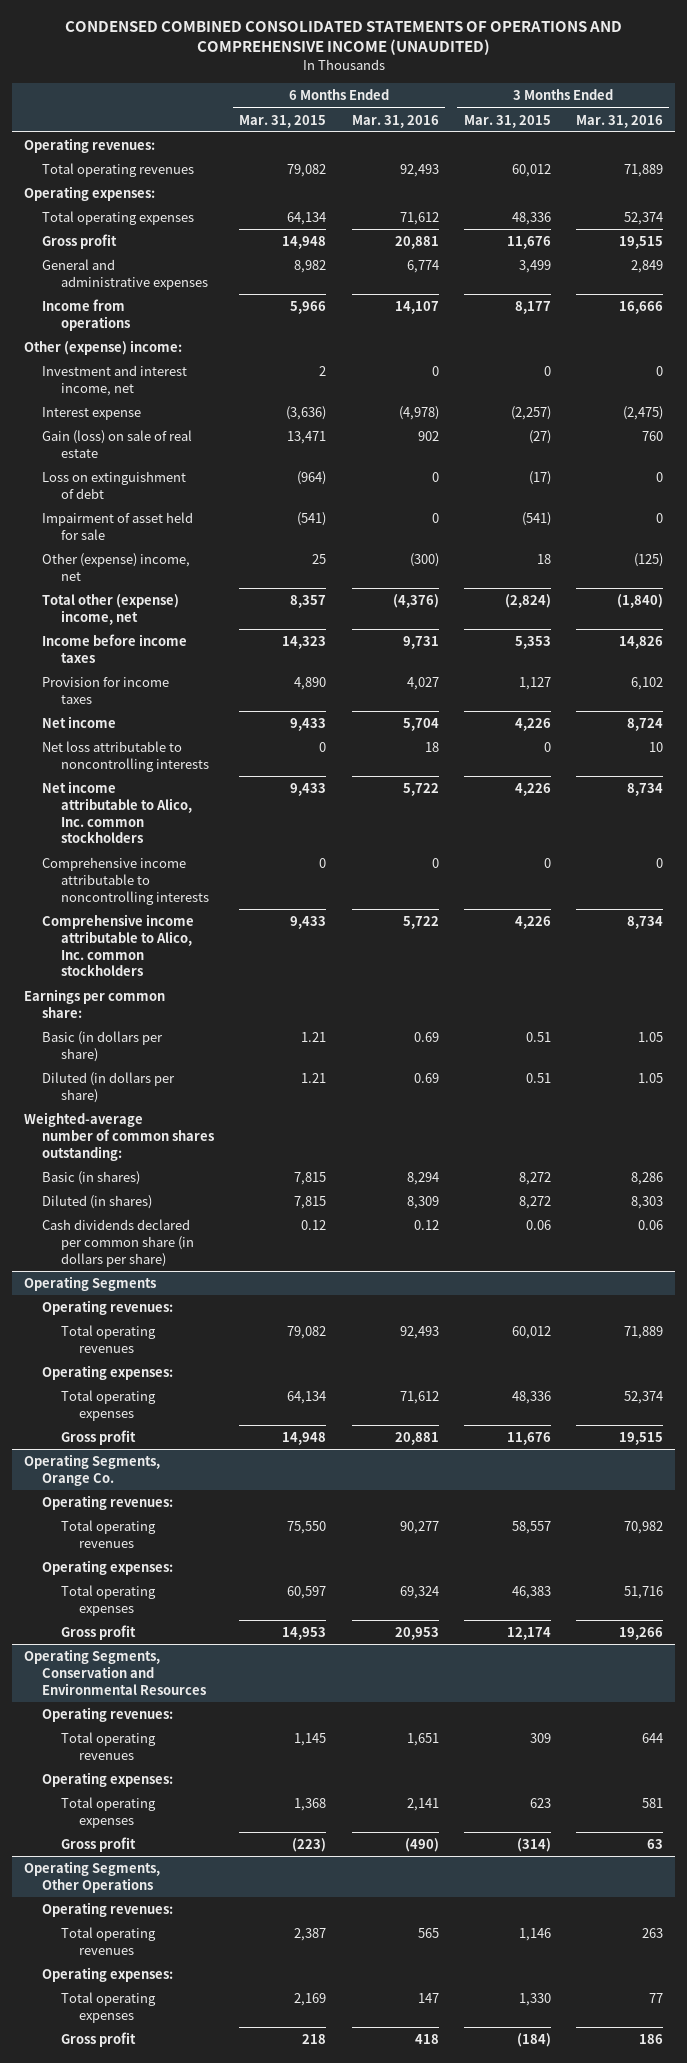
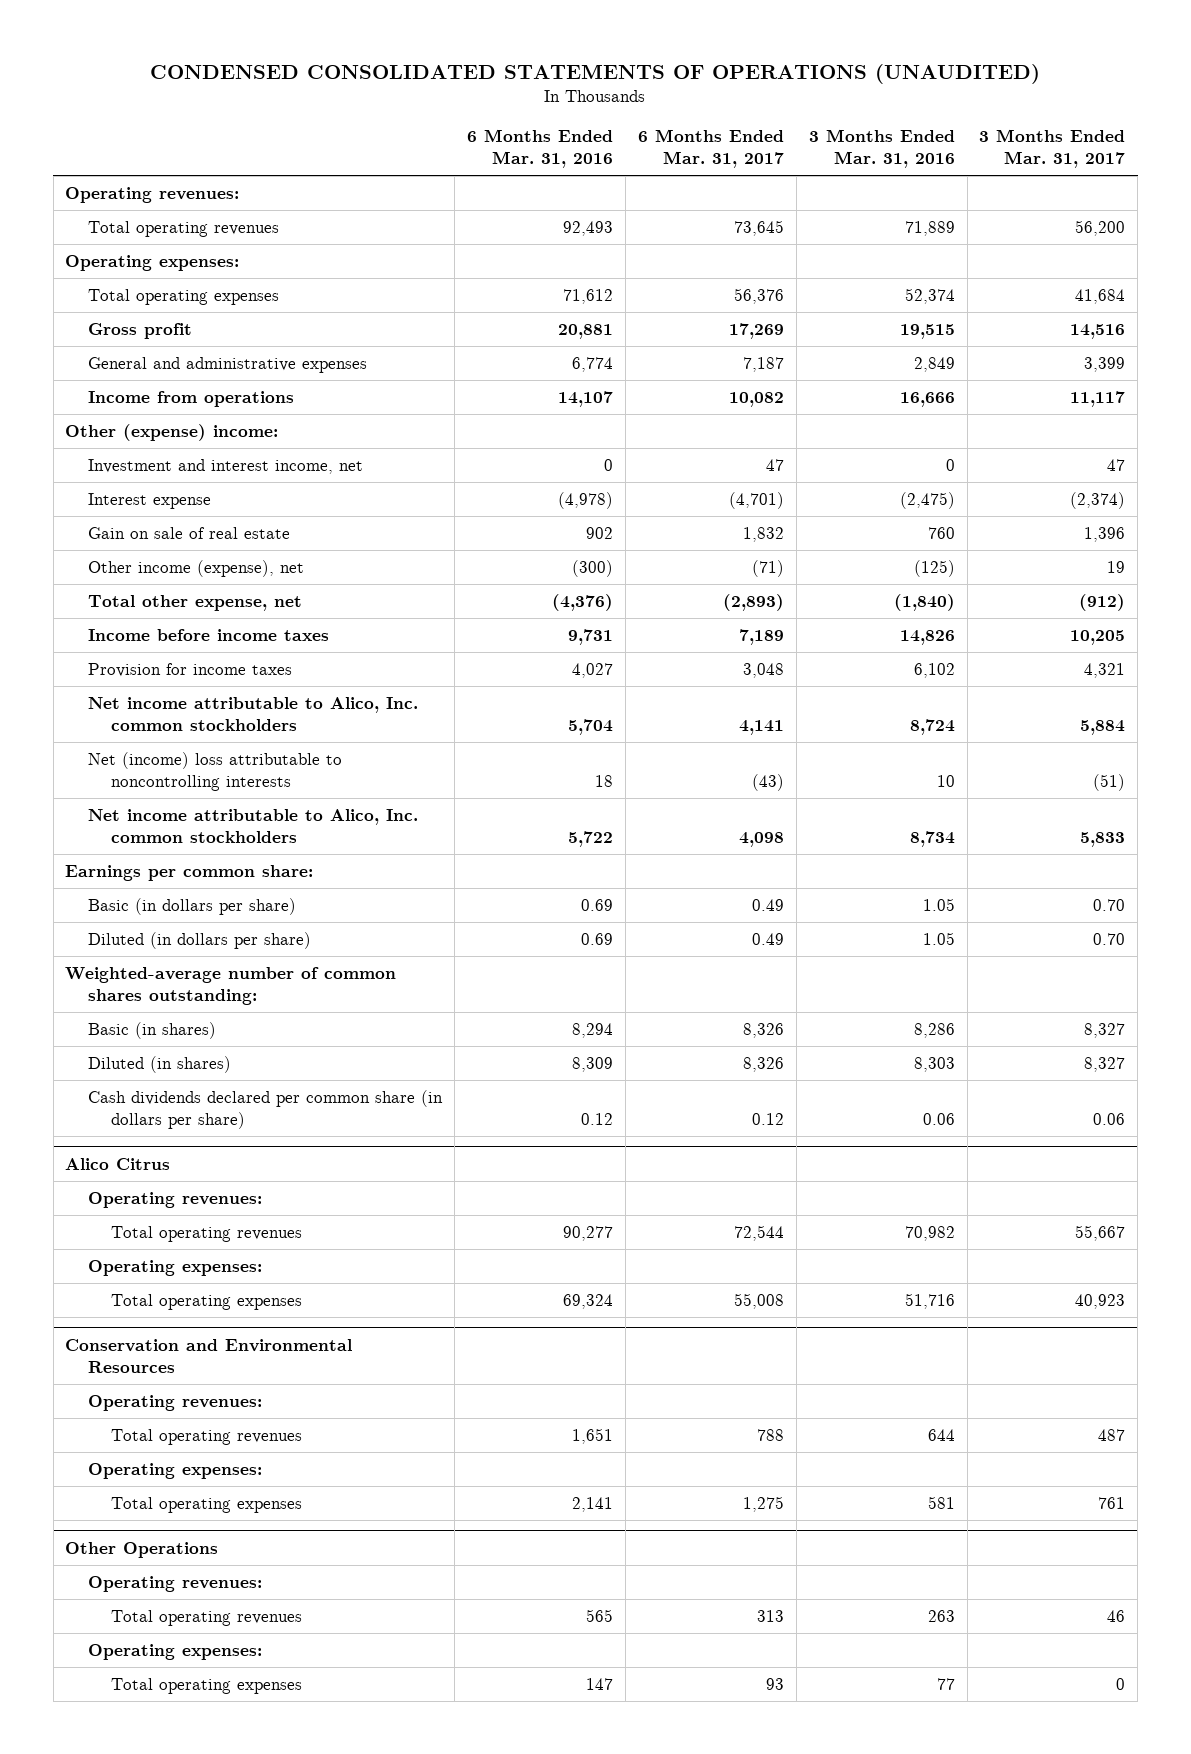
- CONDENSED COMBINED CONSOLIDATED STATEMENTS OF OPERATIONS AND COMPREHENSIVE INCOME (UNAUDITED)
+ CONDENSED CONSOLIDATED STATEMENTS OF OPERATIONS (UNAUDITED)
- | 6 Months Ended Mar. 31, 2015 | 6 Months Ended Mar. 31, 2016 | 3 Months Ended Mar. 31, 2015 | 3 Months Ended Mar. 31, 2016
+ | 6 Months Ended Mar. 31, 2016 | 6 Months Ended Mar. 31, 2017 | 3 Months Ended Mar. 31, 2016 | 3 Months Ended Mar. 31, 2017
- Gain (loss) on sale of real estate | 13,471 | 902 | (27) | 760
- Loss on extinguishment of debt | (964) | 0 | (17) | 0
- Impairment of asset held for sale | (541) | 0 | (541) | 0
- Other (expense) income, net | 25 | (300) | 18 | (125)
- Total other (expense) income, net | 8,357 | (4,376) | (2,824) | (1,840)
+ Gain on sale of real estate | 902 | 1,832 | 760 | 1,396
+ Other income (expense), net | (300) | (71) | (125) | 19
+ Total other expense, net | (4,376) | (2,893) | (1,840) | (912)
- Net income | 9,433 | 5,704 | 4,226 | 8,724
- Net loss attributable to noncontrolling interests | 0 | 18 | 0 | 10
+ Net income attributable to Alico, Inc. common stockholders | 5,704 | 4,141 | 8,724 | 5,884
+ Net (income) loss attributable to noncontrolling interests | 18 | (43) | 10 | (51)
- Comprehensive income attributable to noncontrolling interests | 0 | 0 | 0 | 0
- Comprehensive income attributable to Alico, Inc. common stockholders | 9,433 | 5,722 | 4,226 | 8,734
- Operating Segments
- Operating revenues:
- Total operating revenues | 79,082 | 92,493 | 60,012 | 71,889
- Operating expenses:
- Total operating expenses | 64,134 | 71,612 | 48,336 | 52,374
- Gross profit | 14,948 | 20,881 | 11,676 | 19,515
- Operating Segments, Orange Co.
+ Alico Citrus
- Gross profit | 14,953 | 20,953 | 12,174 | 19,266
- Operating Segments, Conservation and Environmental Resources
+ Conservation and Environmental Resources
- Gross profit | (223) | (490) | (314) | 63
- Operating Segments, Other Operations
+ Other Operations
- Gross profit | 218 | 418 | (184) | 186

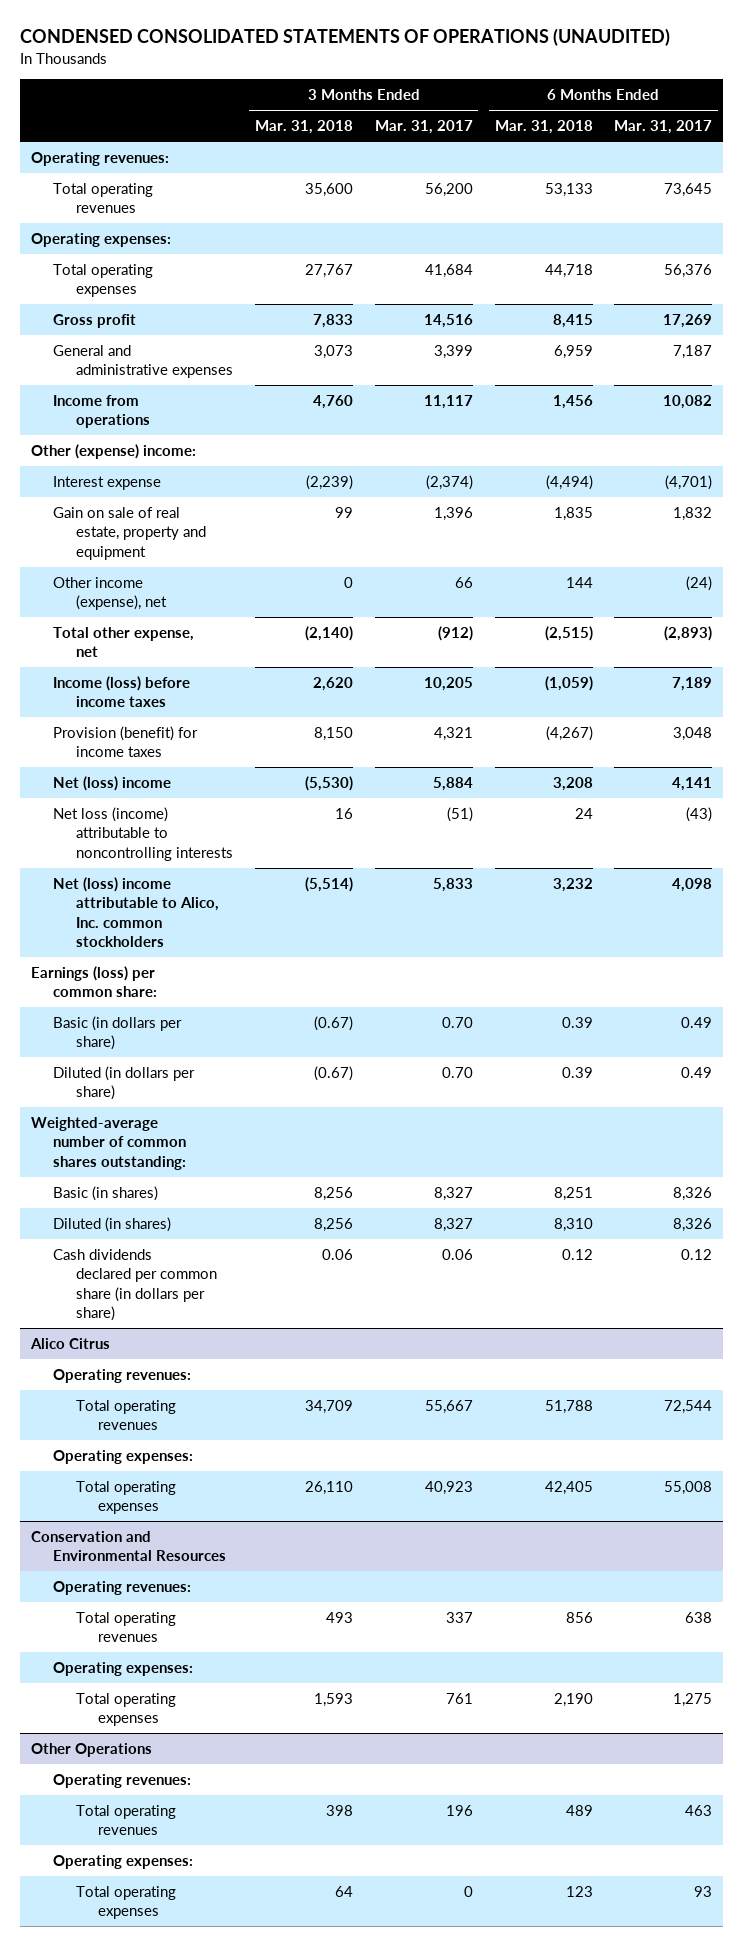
- | 6 Months Ended Mar. 31, 2016 | 6 Months Ended Mar. 31, 2017 | 3 Months Ended Mar. 31, 2016 | 3 Months Ended Mar. 31, 2017
+ | 3 Months Ended Mar. 31, 2018 | 3 Months Ended Mar. 31, 2017 | 6 Months Ended Mar. 31, 2018 | 6 Months Ended Mar. 31, 2017
- Investment and interest income, net | 0 | 47 | 0 | 47
- Gain on sale of real estate | 902 | 1,832 | 760 | 1,396
- Other income (expense), net | (300) | (71) | (125) | 19
+ Gain on sale of real estate, property and equipment | 99 | 1,396 | 1,835 | 1,832
+ Other income (expense), net | 0 | 66 | 144 | (24)
- Income before income taxes | 9,731 | 7,189 | 14,826 | 10,205
- Provision for income taxes | 4,027 | 3,048 | 6,102 | 4,321
- Net income attributable to Alico, Inc. common stockholders | 5,704 | 4,141 | 8,724 | 5,884
- Net (income) loss attributable to noncontrolling interests | 18 | (43) | 10 | (51)
- Net income attributable to Alico, Inc. common stockholders | 5,722 | 4,098 | 8,734 | 5,833
- Earnings per common share:
+ Income (loss) before income taxes | 2,620 | 10,205 | (1,059) | 7,189
+ Provision (benefit) for income taxes | 8,150 | 4,321 | (4,267) | 3,048
+ Net (loss) income | (5,530) | 5,884 | 3,208 | 4,141
+ Net loss (income) attributable to noncontrolling interests | 16 | (51) | 24 | (43)
+ Net (loss) income attributable to Alico, Inc. common stockholders | (5,514) | 5,833 | 3,232 | 4,098
+ Earnings (loss) per common share:
@ Conservation and Environmental Resources
- Total operating revenues | 1,651 | 788 | 644 | 487
+ Total operating revenues | 493 | 337 | 856 | 638
@ Other Operations
- Total operating revenues | 565 | 313 | 263 | 46
+ Total operating revenues | 398 | 196 | 489 | 463

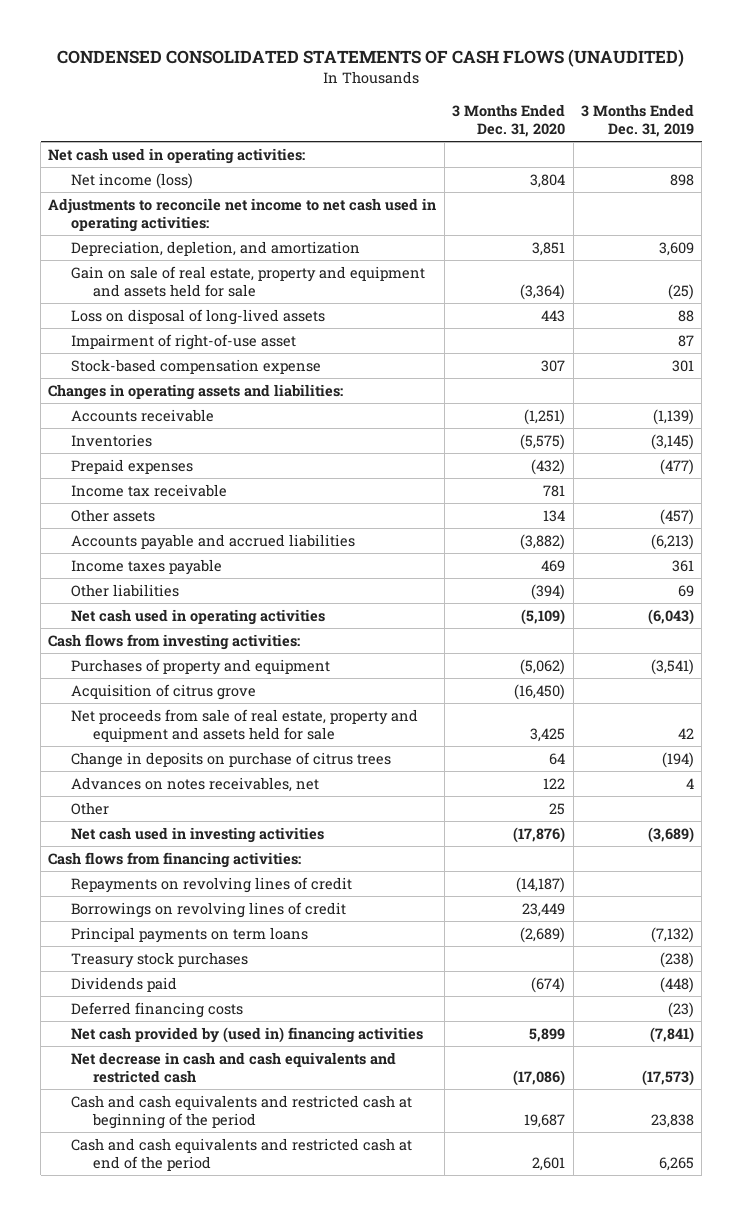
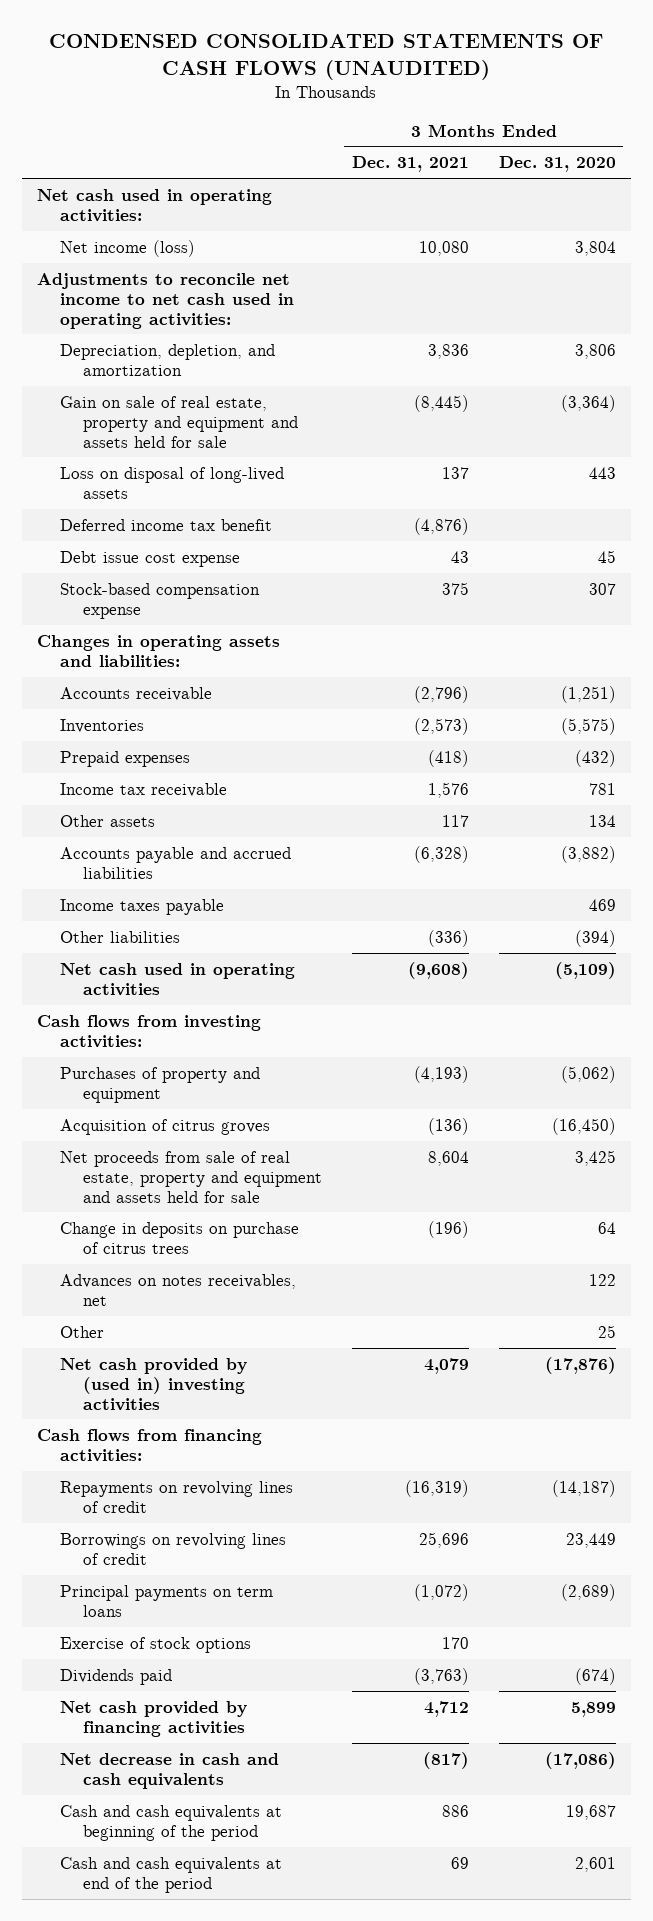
- | 3 Months Ended Dec. 31, 2020 | 3 Months Ended Dec. 31, 2019
+ | 3 Months Ended Dec. 31, 2021 | 3 Months Ended Dec. 31, 2020
- Depreciation, depletion, and amortization | 3,851 | 3,609
+ Depreciation, depletion, and amortization | 3,836 | 3,806
- Impairment of right-of-use asset | | 87
+ Deferred income tax benefit | (4,876) |
+ Debt issue cost expense | 43 | 45
- Acquisition of citrus grove | (16,450) |
+ Acquisition of citrus groves | (136) | (16,450)
- Net cash used in investing activities | (17,876) | (3,689)
+ Net cash provided by (used in) investing activities | 4,079 | (17,876)
- Treasury stock purchases | | (238)
+ Exercise of stock options | 170 |
- Deferred financing costs | | (23)
- Net cash provided by (used in) financing activities | 5,899 | (7,841)
- Net decrease in cash and cash equivalents and restricted cash | (17,086) | (17,573)
- Cash and cash equivalents and restricted cash at beginning of the period | 19,687 | 23,838
- Cash and cash equivalents and restricted cash at end of the period | 2,601 | 6,265
+ Net cash provided by financing activities | 4,712 | 5,899
+ Net decrease in cash and cash equivalents | (817) | (17,086)
+ Cash and cash equivalents at beginning of the period | 886 | 19,687
+ Cash and cash equivalents at end of the period | 69 | 2,601

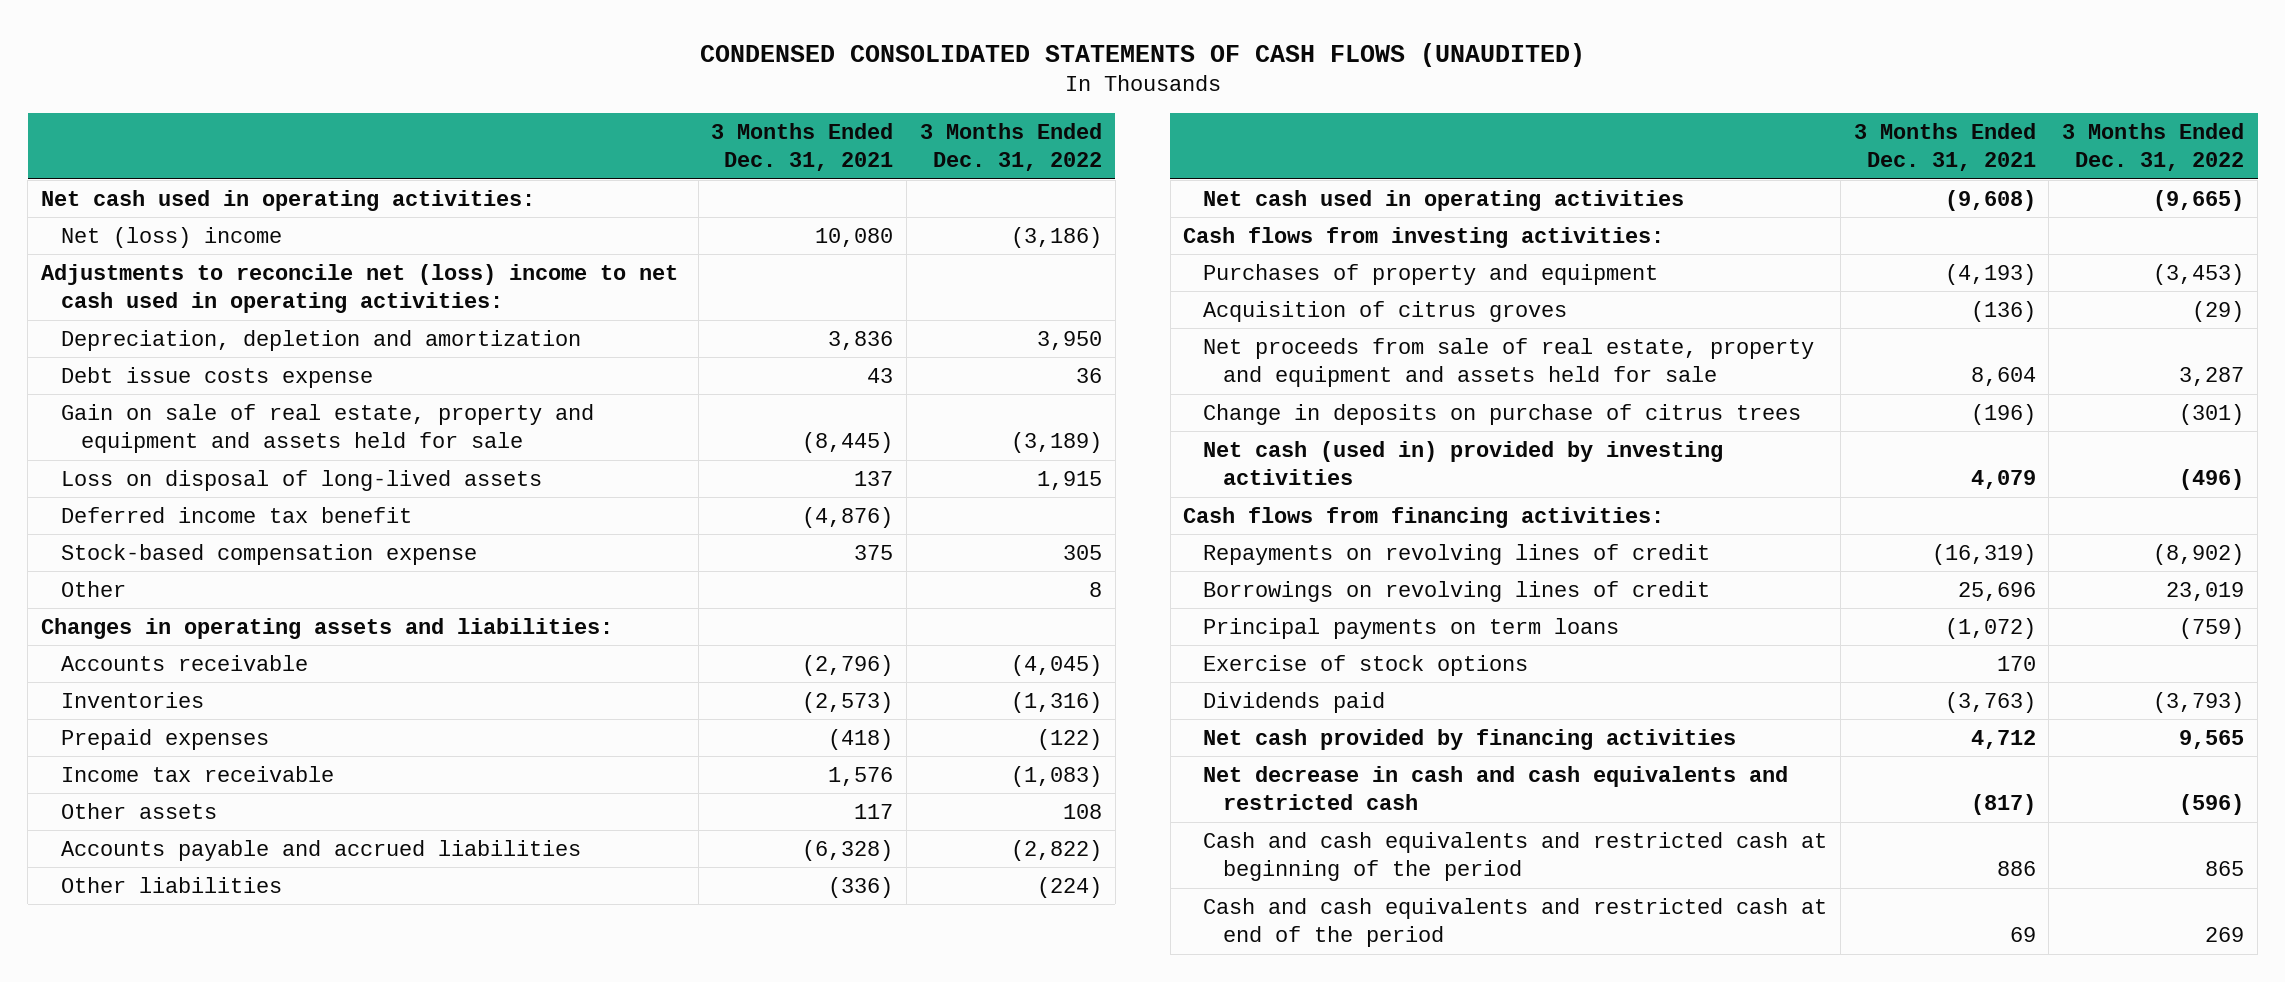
- | 3 Months Ended Dec. 31, 2021 | 3 Months Ended Dec. 31, 2020
+ | 3 Months Ended Dec. 31, 2021 | 3 Months Ended Dec. 31, 2022
- Net income (loss) | 10,080 | 3,804
- Adjustments to reconcile net income to net cash used in operating activities:
- Depreciation, depletion, and amortization | 3,836 | 3,806
+ Net (loss) income | 10,080 | (3,186)
+ Adjustments to reconcile net (loss) income to net cash used in operating activities:
+ Depreciation, depletion and amortization | 3,836 | 3,950
+ Debt issue costs expense | 43 | 36
- Debt issue cost expense | 43 | 45
moved up: Other | | 8
- Income taxes payable | | 469
- Advances on notes receivables, net | | 122
- Net cash provided by (used in) investing activities | 4,079 | (17,876)
+ Net cash (used in) provided by investing activities | 4,079 | (496)
- Net decrease in cash and cash equivalents | (817) | (17,086)
- Cash and cash equivalents at beginning of the period | 886 | 19,687
- Cash and cash equivalents at end of the period | 69 | 2,601
+ Net decrease in cash and cash equivalents and restricted cash | (817) | (596)
+ Cash and cash equivalents and restricted cash at beginning of the period | 886 | 865
+ Cash and cash equivalents and restricted cash at end of the period | 69 | 269

